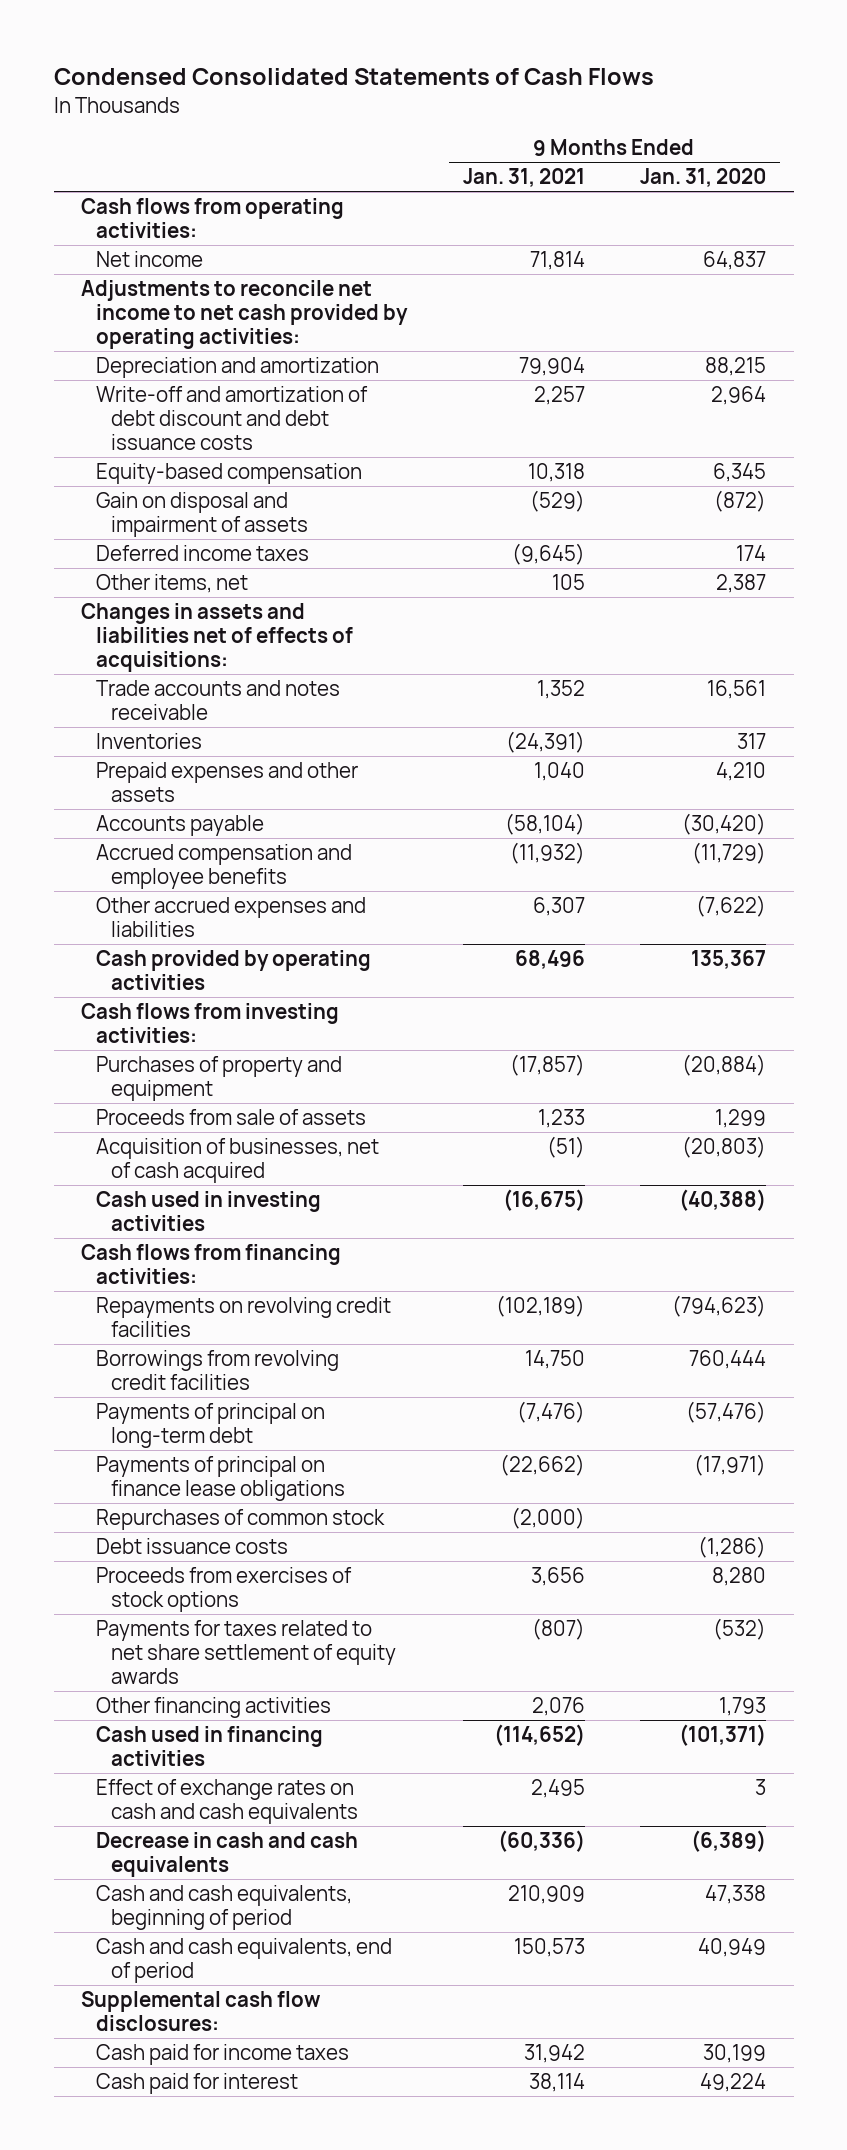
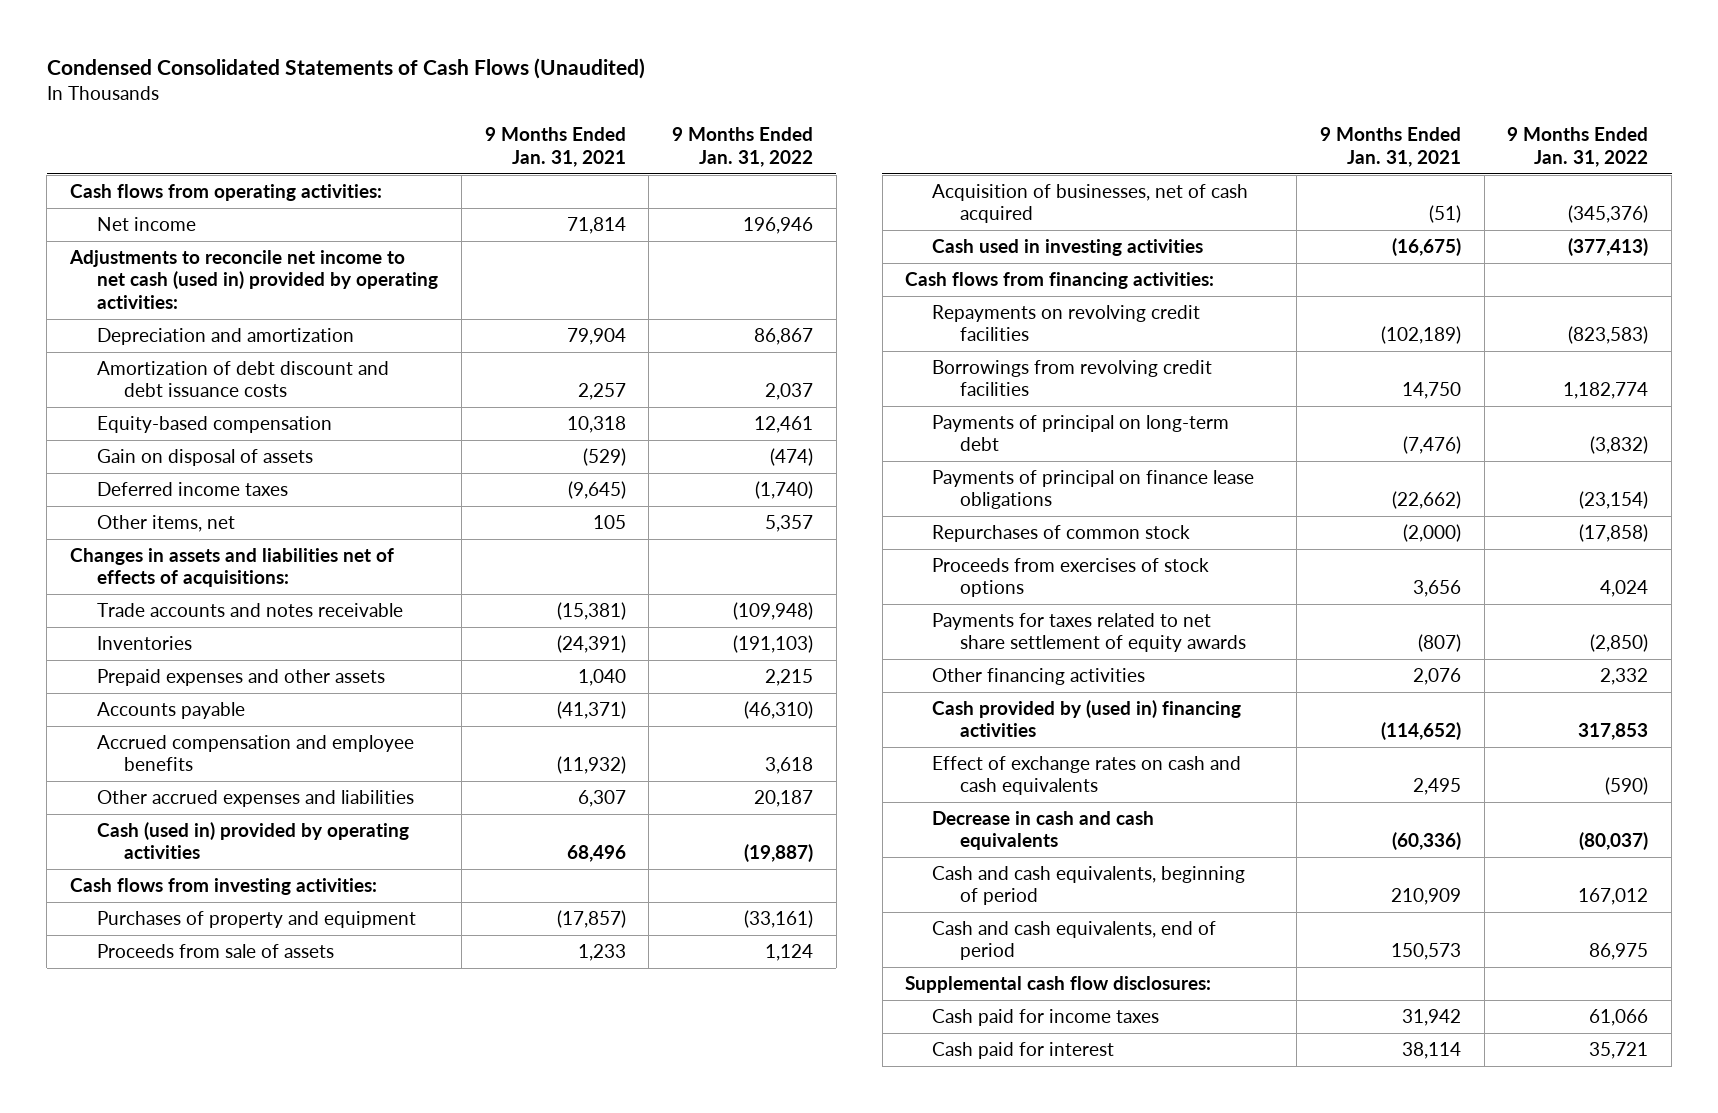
- Condensed Consolidated Statements of Cash Flows
+ Condensed Consolidated Statements of Cash Flows (Unaudited)
- | 9 Months Ended Jan. 31, 2021 | 9 Months Ended Jan. 31, 2020
+ | 9 Months Ended Jan. 31, 2021 | 9 Months Ended Jan. 31, 2022
- Adjustments to reconcile net income to net cash provided by operating activities:
+ Adjustments to reconcile net income to net cash (used in) provided by operating activities:
- Write-off and amortization of debt discount and debt issuance costs | 2,257 | 2,964
+ Amortization of debt discount and debt issuance costs | 2,257 | 2,037
- Gain on disposal and impairment of assets | (529) | (872)
+ Gain on disposal of assets | (529) | (474)
- Trade accounts and notes receivable | 1,352 | 16,561
+ Trade accounts and notes receivable | (15,381) | (109,948)
- Accounts payable | (58,104) | (30,420)
+ Accounts payable | (41,371) | (46,310)
- Cash provided by operating activities | 68,496 | 135,367
+ Cash (used in) provided by operating activities | 68,496 | (19,887)
- Debt issuance costs | | (1,286)
- Cash used in financing activities | (114,652) | (101,371)
+ Cash provided by (used in) financing activities | (114,652) | 317,853

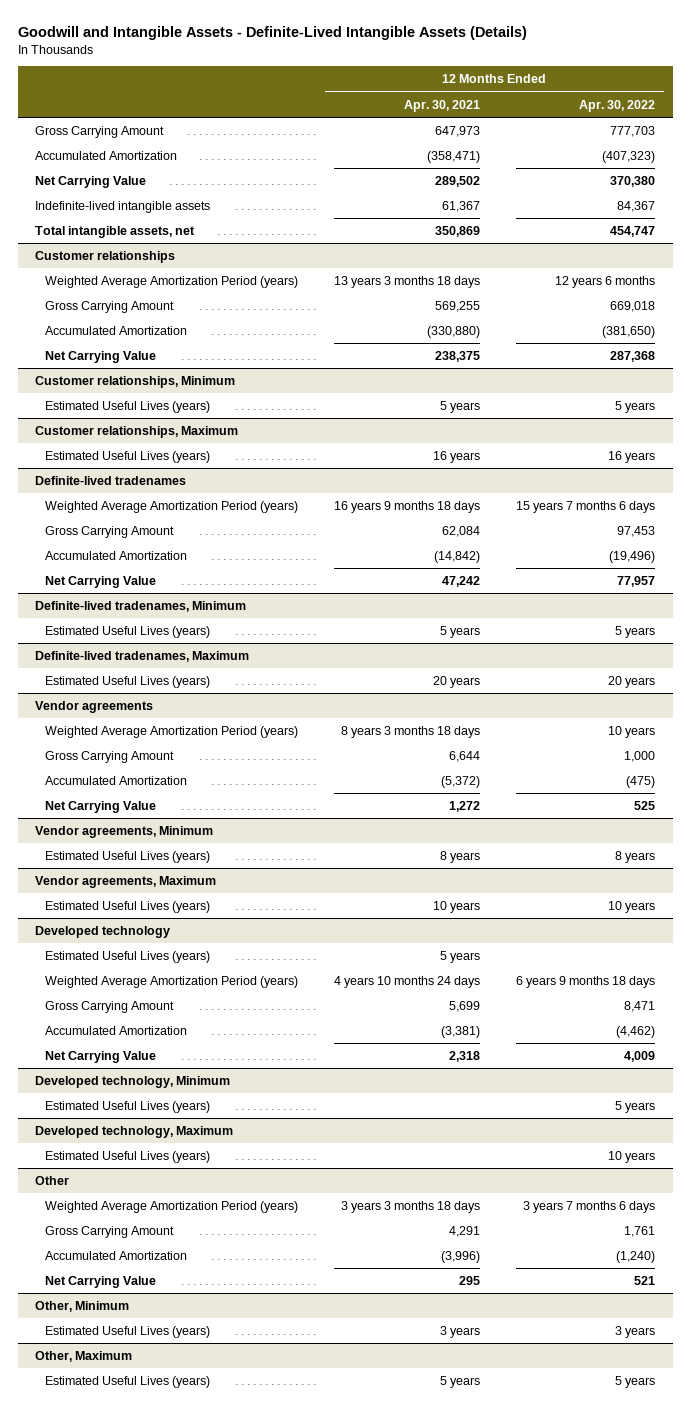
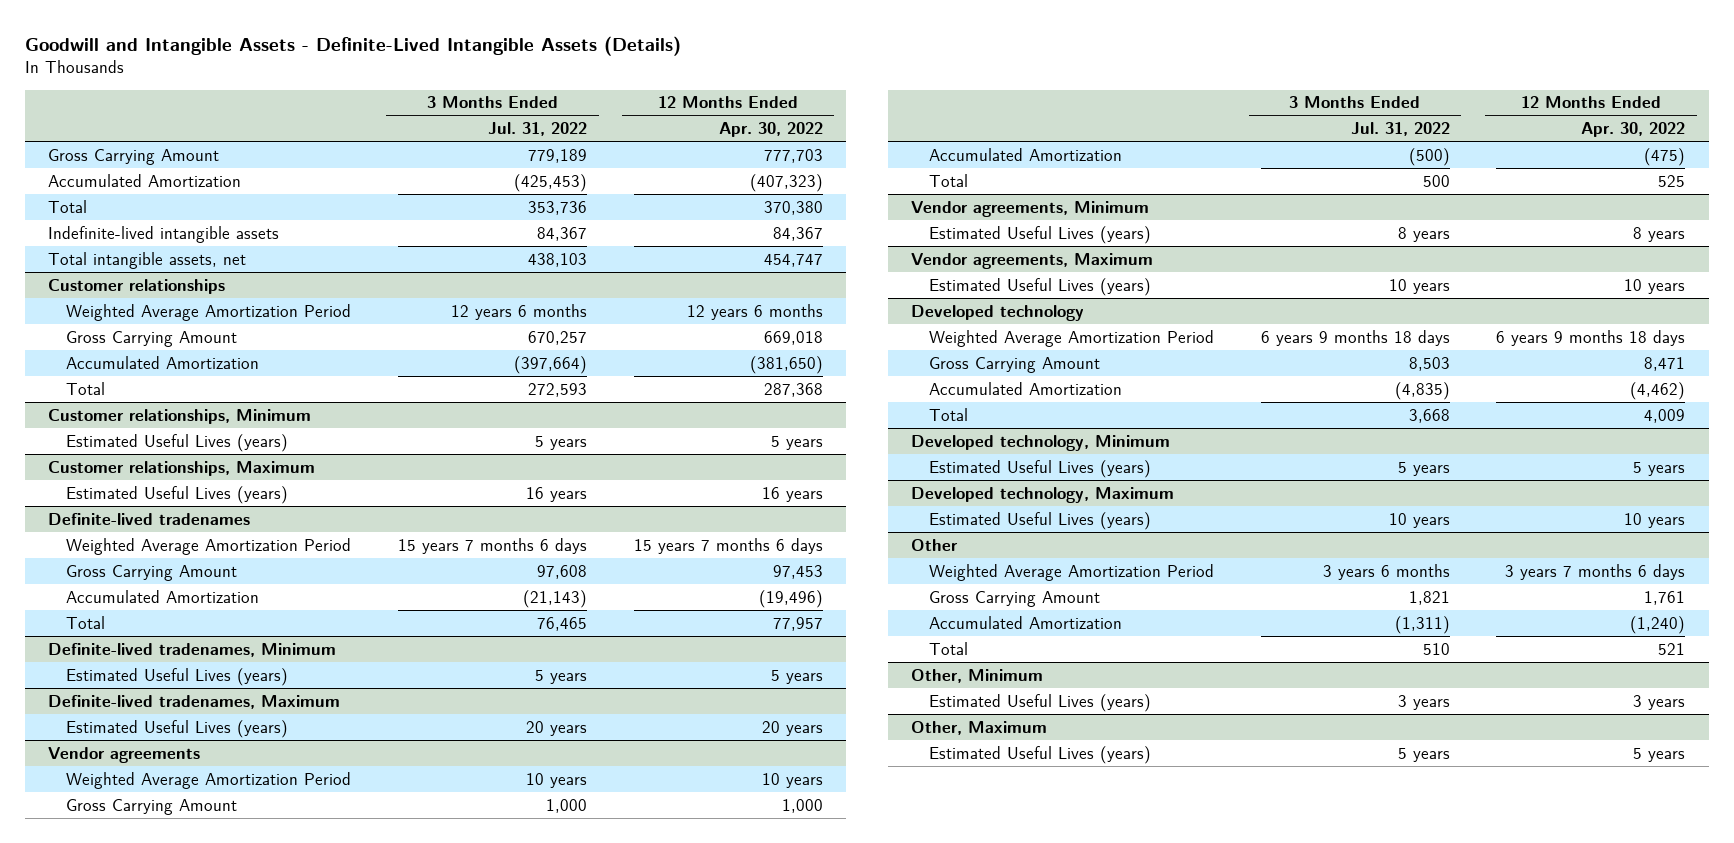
- | 12 Months Ended Apr. 30, 2021 | 12 Months Ended Apr. 30, 2022
+ | 3 Months Ended Jul. 31, 2022 | 12 Months Ended Apr. 30, 2022
- Net Carrying Value | 289,502 | 370,380
+ Total | 353,736 | 370,380
@ Customer relationships
- Weighted Average Amortization Period (years) | 13 years 3 months 18 days | 12 years 6 months
+ Weighted Average Amortization Period | 12 years 6 months | 12 years 6 months
- Net Carrying Value | 238,375 | 287,368
+ Total | 272,593 | 287,368
@ Definite-lived tradenames
- Weighted Average Amortization Period (years) | 16 years 9 months 18 days | 15 years 7 months 6 days
+ Weighted Average Amortization Period | 15 years 7 months 6 days | 15 years 7 months 6 days
- Net Carrying Value | 47,242 | 77,957
+ Total | 76,465 | 77,957
@ Vendor agreements
- Weighted Average Amortization Period (years) | 8 years 3 months 18 days | 10 years
+ Weighted Average Amortization Period | 10 years | 10 years
- Net Carrying Value | 1,272 | 525
+ Total | 500 | 525
@ Developed technology
- Estimated Useful Lives (years) | 5 years |
- Weighted Average Amortization Period (years) | 4 years 10 months 24 days | 6 years 9 months 18 days
+ Weighted Average Amortization Period | 6 years 9 months 18 days | 6 years 9 months 18 days
- Net Carrying Value | 2,318 | 4,009
+ Total | 3,668 | 4,009
@ Other
- Weighted Average Amortization Period (years) | 3 years 3 months 18 days | 3 years 7 months 6 days
+ Weighted Average Amortization Period | 3 years 6 months | 3 years 7 months 6 days
- Net Carrying Value | 295 | 521
+ Total | 510 | 521

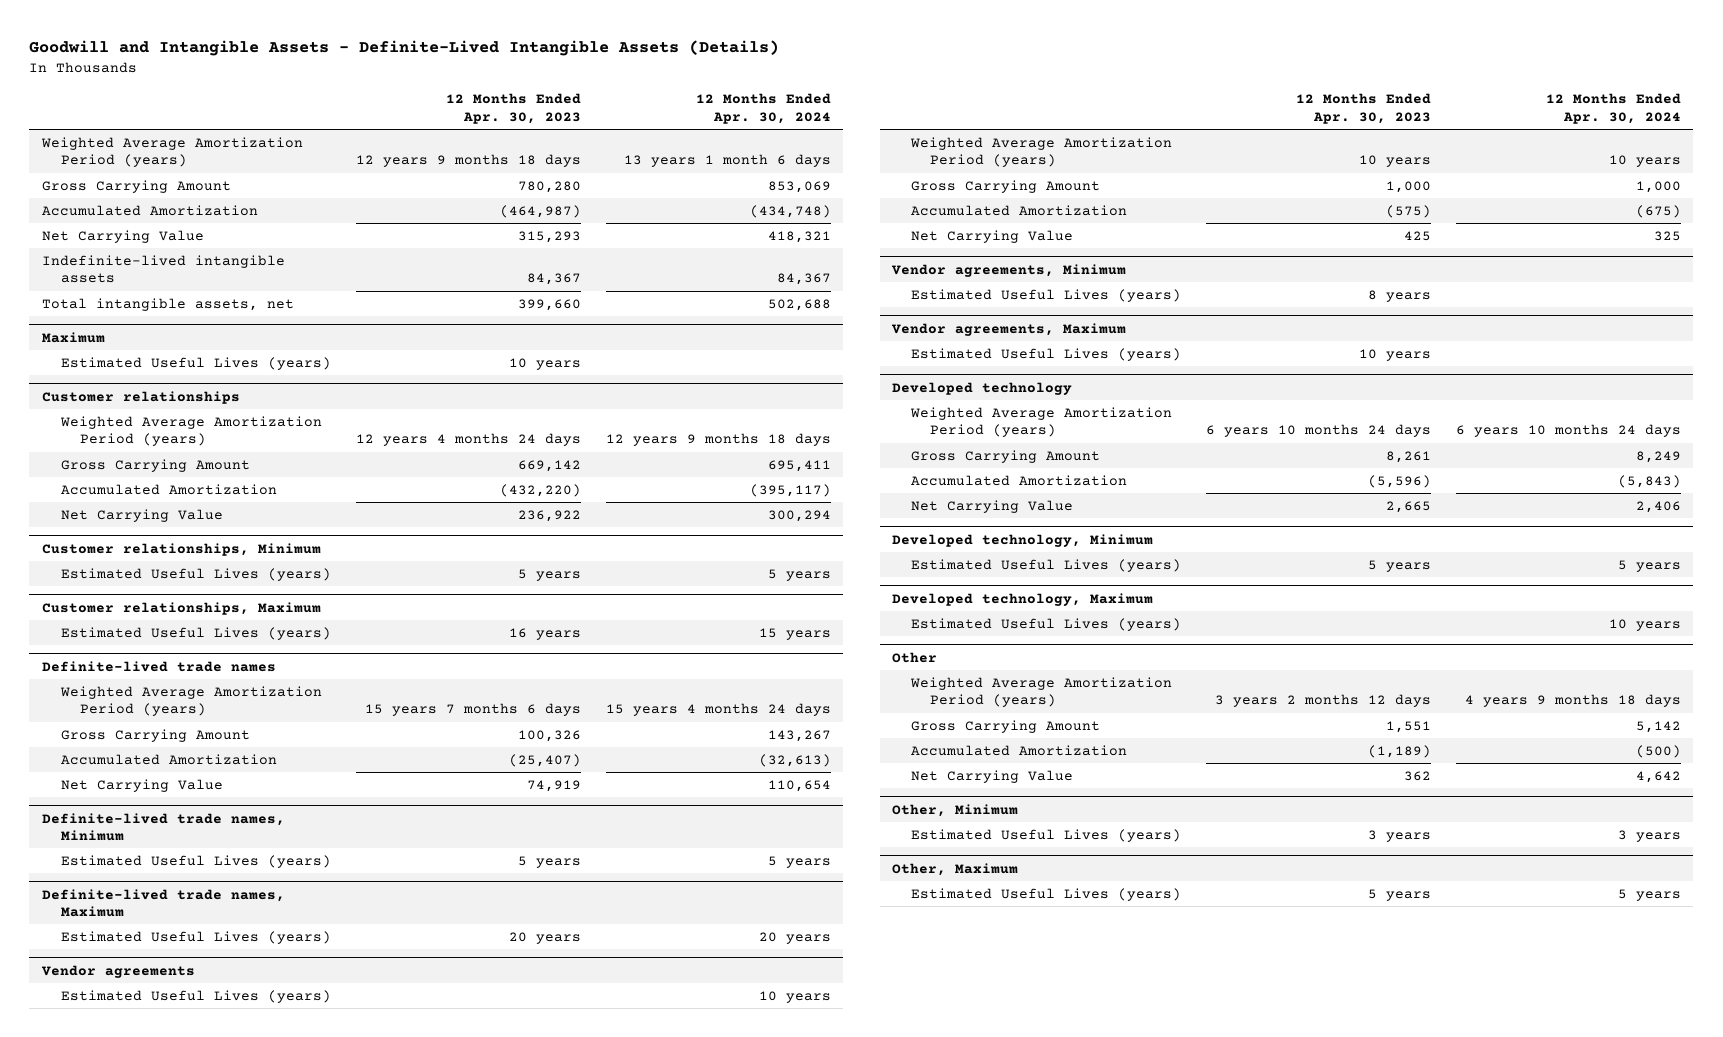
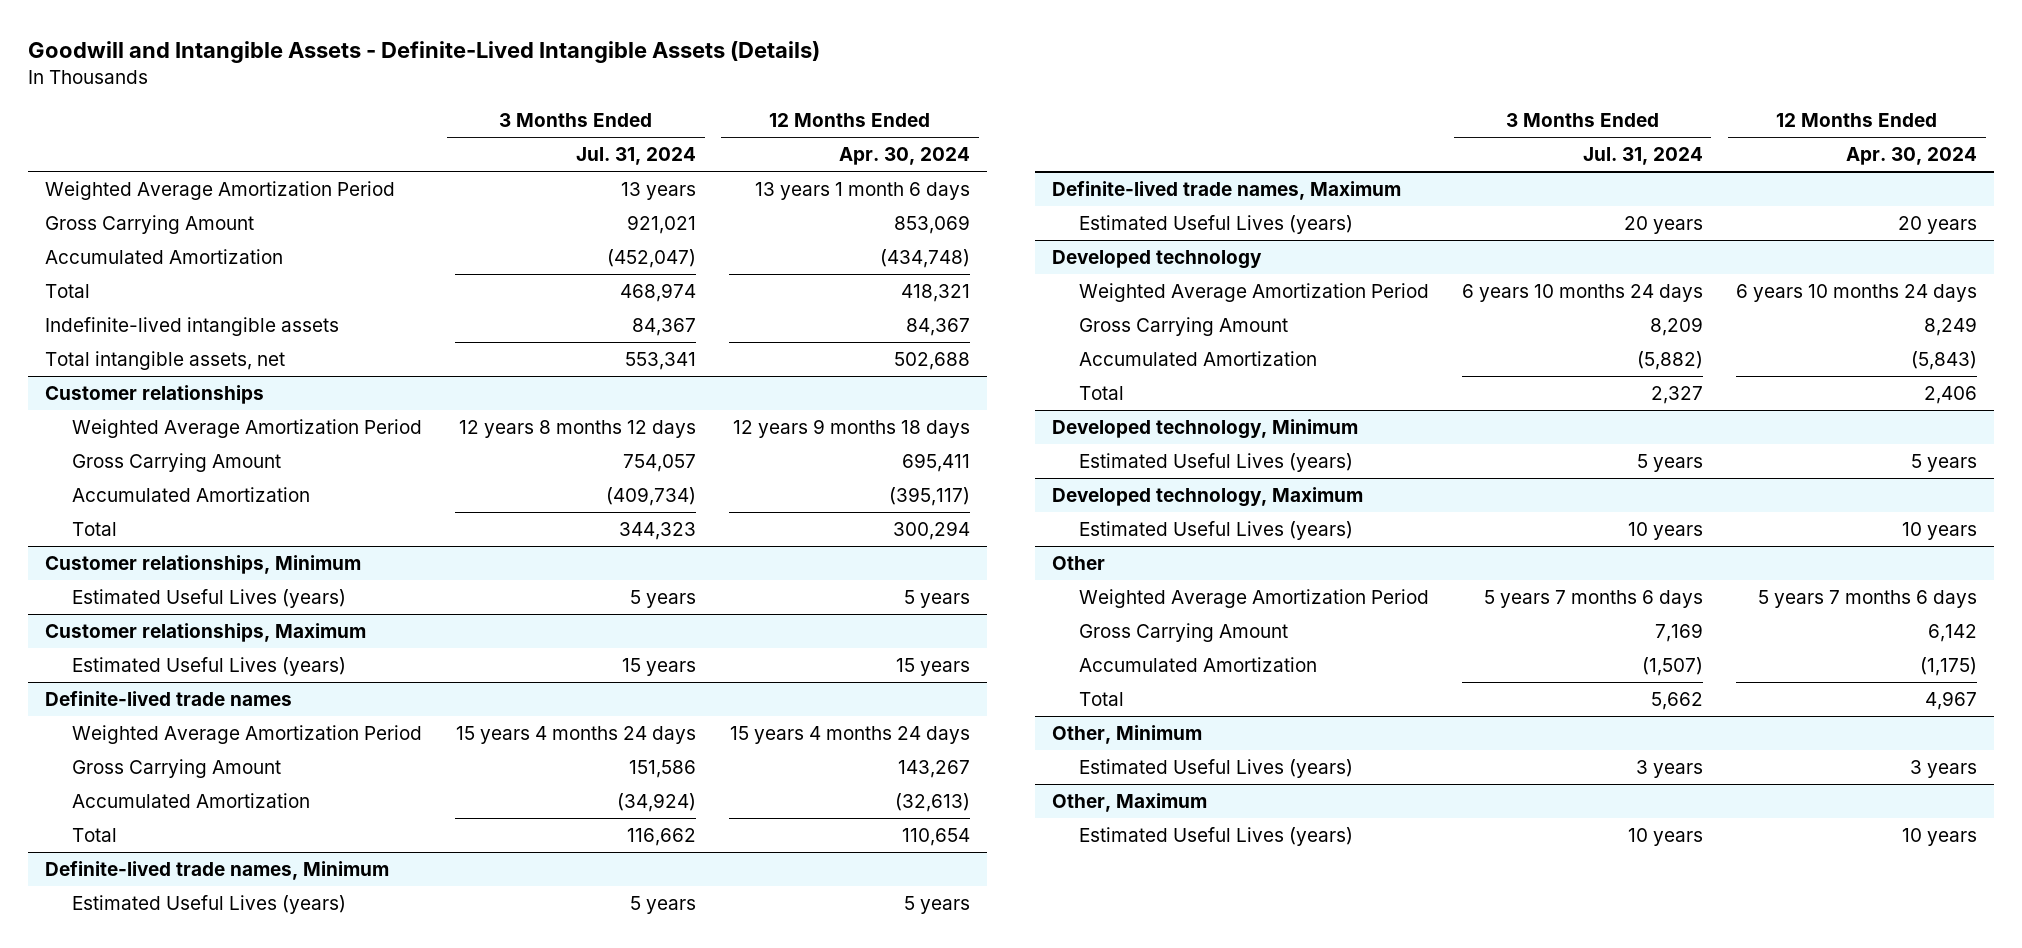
- | 12 Months Ended Apr. 30, 2023 | 12 Months Ended Apr. 30, 2024
+ | 3 Months Ended Jul. 31, 2024 | 12 Months Ended Apr. 30, 2024
- Weighted Average Amortization Period (years) | 12 years 9 months 18 days | 13 years 1 month 6 days
+ Weighted Average Amortization Period | 13 years | 13 years 1 month 6 days
- Net Carrying Value | 315,293 | 418,321
+ Total | 468,974 | 418,321
- Maximum
- Estimated Useful Lives (years) | 10 years |
@ Customer relationships
- Weighted Average Amortization Period (years) | 12 years 4 months 24 days | 12 years 9 months 18 days
+ Weighted Average Amortization Period | 12 years 8 months 12 days | 12 years 9 months 18 days
- Net Carrying Value | 236,922 | 300,294
+ Total | 344,323 | 300,294
@ Definite-lived trade names
- Weighted Average Amortization Period (years) | 15 years 7 months 6 days | 15 years 4 months 24 days
+ Weighted Average Amortization Period | 15 years 4 months 24 days | 15 years 4 months 24 days
- Net Carrying Value | 74,919 | 110,654
+ Total | 116,662 | 110,654
- Vendor agreements
- Estimated Useful Lives (years) | | 10 years
- Weighted Average Amortization Period (years) | 10 years | 10 years
- Gross Carrying Amount | 1,000 | 1,000
- Accumulated Amortization | (575) | (675)
- Net Carrying Value | 425 | 325
- Vendor agreements, Minimum
- Estimated Useful Lives (years) | 8 years |
- Vendor agreements, Maximum
- Estimated Useful Lives (years) | 10 years |
@ Developed technology
- Weighted Average Amortization Period (years) | 6 years 10 months 24 days | 6 years 10 months 24 days
+ Weighted Average Amortization Period | 6 years 10 months 24 days | 6 years 10 months 24 days
- Net Carrying Value | 2,665 | 2,406
+ Total | 2,327 | 2,406
@ Other
- Weighted Average Amortization Period (years) | 3 years 2 months 12 days | 4 years 9 months 18 days
- Gross Carrying Amount | 1,551 | 5,142
- Accumulated Amortization | (1,189) | (500)
- Net Carrying Value | 362 | 4,642
+ Weighted Average Amortization Period | 5 years 7 months 6 days | 5 years 7 months 6 days
+ Gross Carrying Amount | 7,169 | 6,142
+ Accumulated Amortization | (1,507) | (1,175)
+ Total | 5,662 | 4,967
@ Other, Maximum
- Estimated Useful Lives (years) | 5 years | 5 years
+ Estimated Useful Lives (years) | 10 years | 10 years

